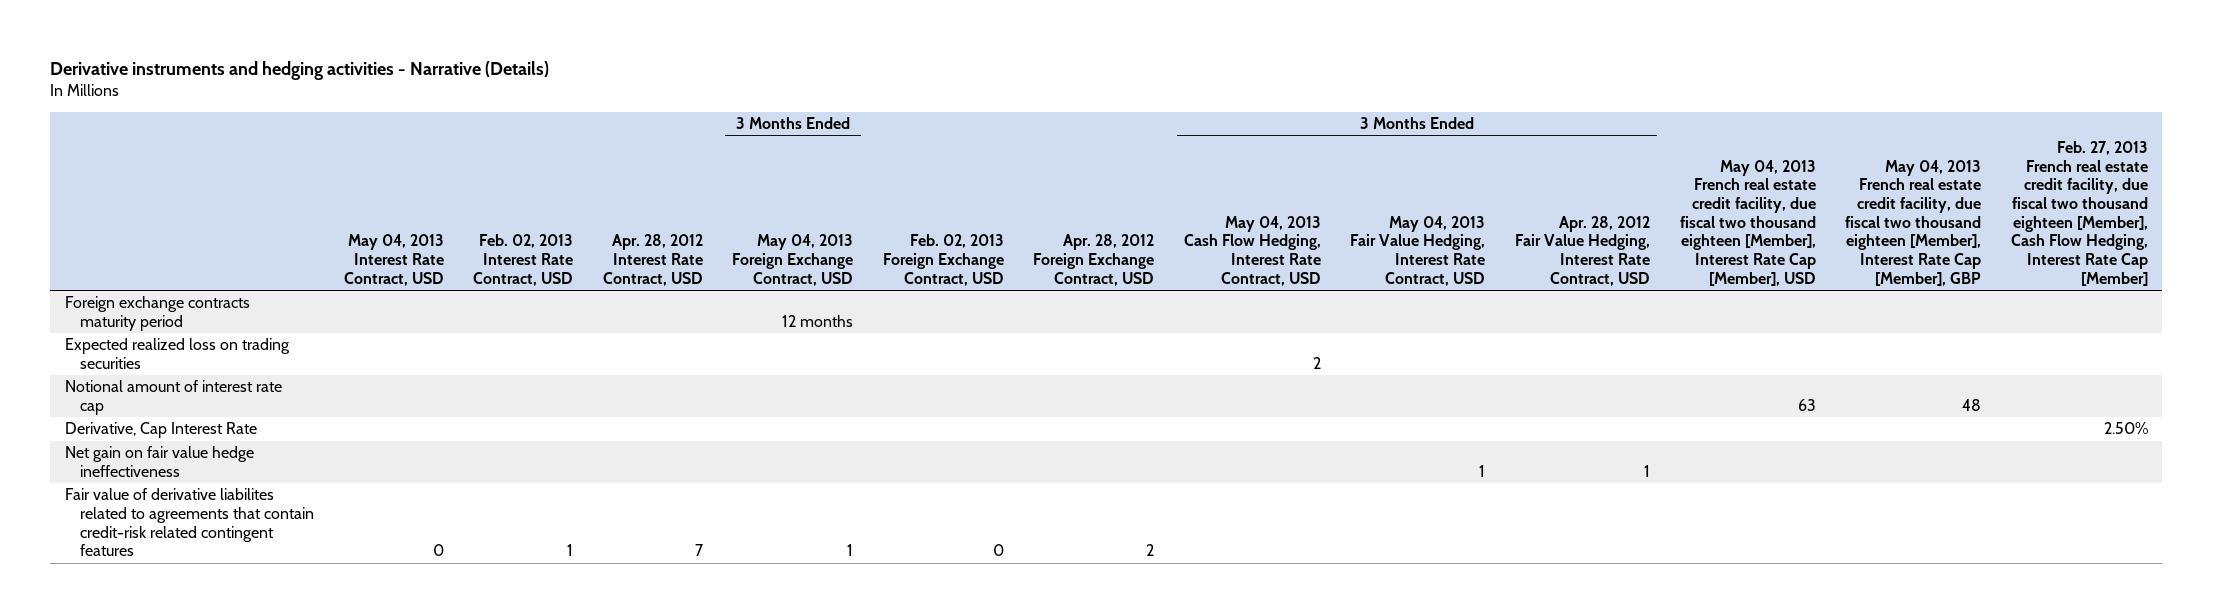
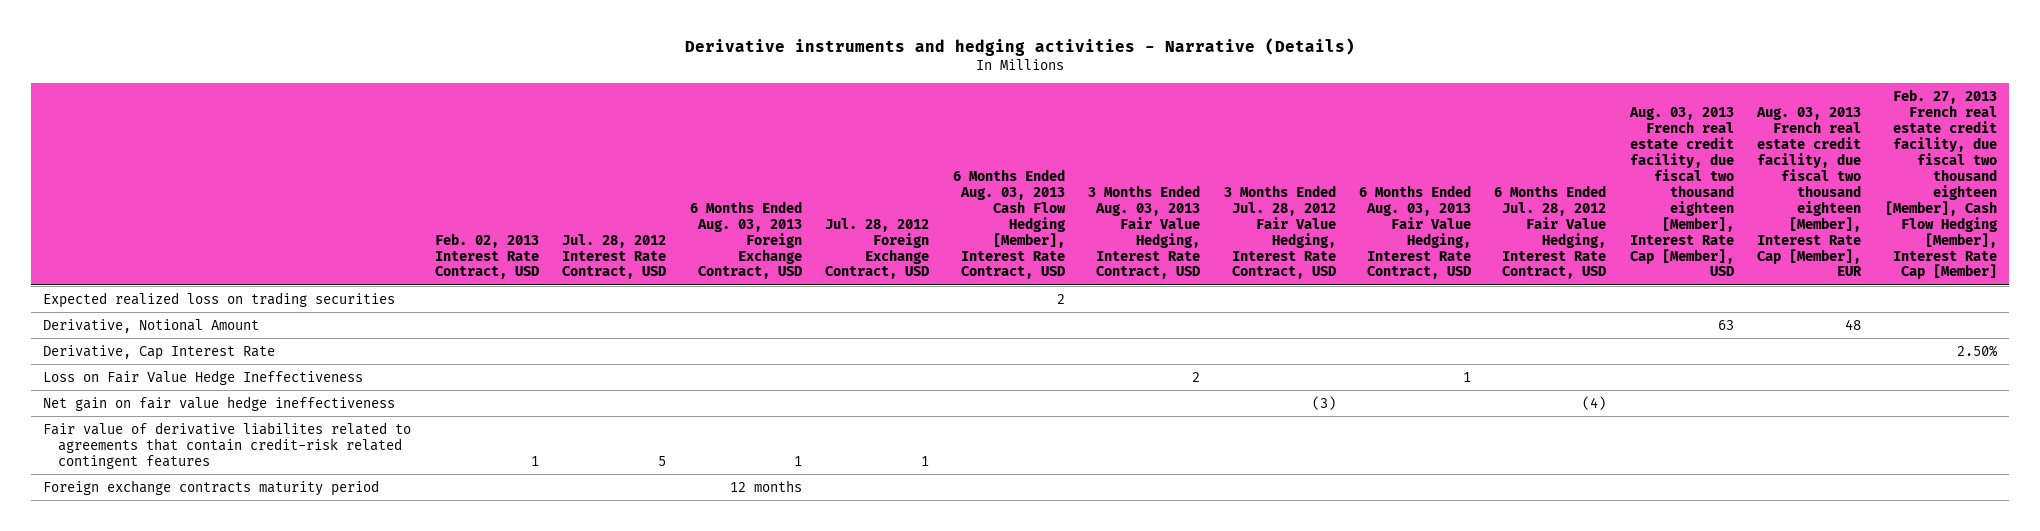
- | May 04, 2013 Interest Rate Contract, USD | Feb. 02, 2013 Interest Rate Contract, USD | Apr. 28, 2012 Interest Rate Contract, USD | 3 Months Ended May 04, 2013 Foreign Exchange Contract, USD | Feb. 02, 2013 Foreign Exchange Contract, USD | Apr. 28, 2012 Foreign Exchange Contract, USD | 3 Months Ended May 04, 2013 Cash Flow Hedging, Interest Rate Contract, USD | 3 Months Ended May 04, 2013 Fair Value Hedging, Interest Rate Contract, USD | 3 Months Ended Apr. 28, 2012 Fair Value Hedging, Interest Rate Contract, USD | May 04, 2013 French real estate credit facility, due fiscal two thousand eighteen [Member], Interest Rate Cap [Member], USD | May 04, 2013 French real estate credit facility, due fiscal two thousand eighteen [Member], Interest Rate Cap [Member], GBP | Feb. 27, 2013 French real estate credit facility, due fiscal two thousand eighteen [Member], Cash Flow Hedging, Interest Rate Cap [Member]
+ | Feb. 02, 2013 Interest Rate Contract, USD | Jul. 28, 2012 Interest Rate Contract, USD | 6 Months Ended Aug. 03, 2013 Foreign Exchange Contract, USD | Jul. 28, 2012 Foreign Exchange Contract, USD | 6 Months Ended Aug. 03, 2013 Cash Flow Hedging [Member], Interest Rate Contract, USD | 3 Months Ended Aug. 03, 2013 Fair Value Hedging, Interest Rate Contract, USD | 3 Months Ended Jul. 28, 2012 Fair Value Hedging, Interest Rate Contract, USD | 6 Months Ended Aug. 03, 2013 Fair Value Hedging, Interest Rate Contract, USD | 6 Months Ended Jul. 28, 2012 Fair Value Hedging, Interest Rate Contract, USD | Aug. 03, 2013 French real estate credit facility, due fiscal two thousand eighteen [Member], Interest Rate Cap [Member], USD | Aug. 03, 2013 French real estate credit facility, due fiscal two thousand eighteen [Member], Interest Rate Cap [Member], EUR | Feb. 27, 2013 French real estate credit facility, due fiscal two thousand eighteen [Member], Cash Flow Hedging [Member], Interest Rate Cap [Member]
- Notional amount of interest rate cap | | | | | | | | | | 63 | 48 |
+ Derivative, Notional Amount | | | | | | | | | | 63 | 48 |
+ Loss on Fair Value Hedge Ineffectiveness | | | | | | 2 | | 1 | | | |
moved down: Foreign exchange contracts maturity period | | | 12 months | | | | | | | | |

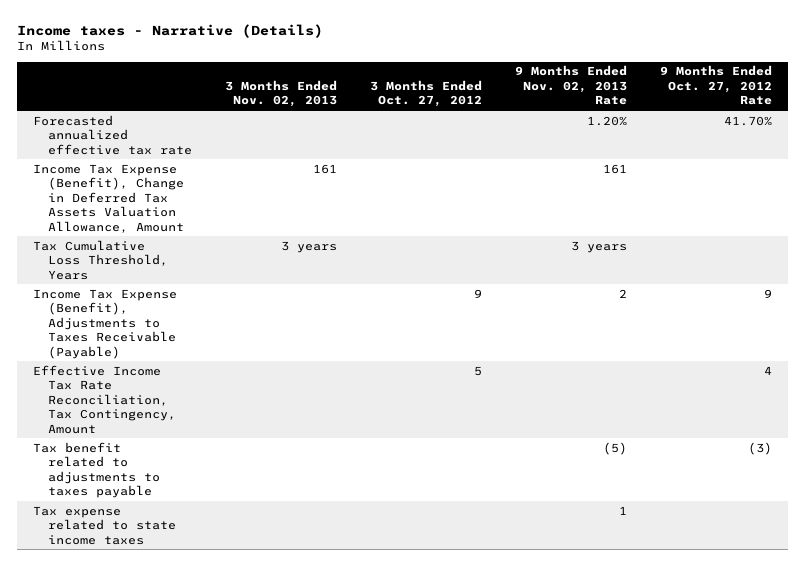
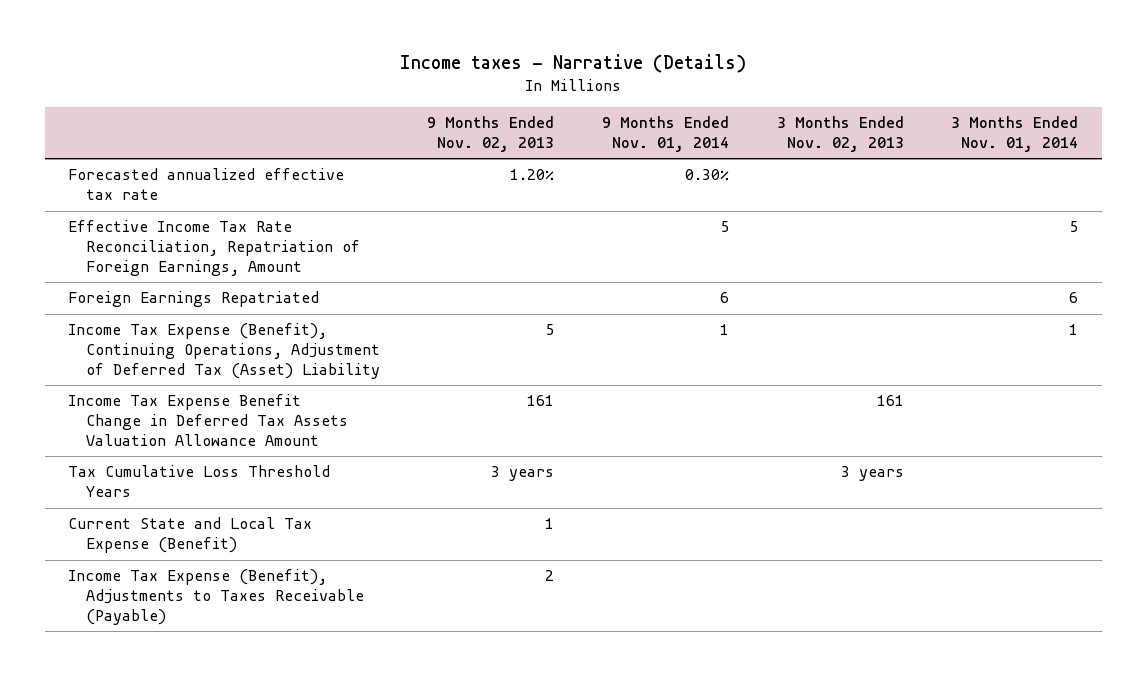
- | 3 Months Ended Nov. 02, 2013 | 3 Months Ended Oct. 27, 2012 | 9 Months Ended Nov. 02, 2013 Rate | 9 Months Ended Oct. 27, 2012 Rate
+ | 9 Months Ended Nov. 02, 2013 | 9 Months Ended Nov. 01, 2014 | 3 Months Ended Nov. 02, 2013 | 3 Months Ended Nov. 01, 2014
- Income Tax Expense (Benefit), Change in Deferred Tax Assets Valuation Allowance, Amount | 161 | | 161 |
- Tax Cumulative Loss Threshold, Years | 3 years | | 3 years |
+ Effective Income Tax Rate Reconciliation, Repatriation of Foreign Earnings, Amount | | 5 | | 5
+ Foreign Earnings Repatriated | | 6 | | 6
+ Income Tax Expense (Benefit), Continuing Operations, Adjustment of Deferred Tax (Asset) Liability | 5 | 1 | | 1
+ Income Tax Expense Benefit Change in Deferred Tax Assets Valuation Allowance Amount | 161 | | 161 |
+ Tax Cumulative Loss Threshold Years | 3 years | | 3 years |
+ Current State and Local Tax Expense (Benefit) | 1 | | |
- Effective Income Tax Rate Reconciliation, Tax Contingency, Amount | | 5 | | 4
- Tax benefit related to adjustments to taxes payable | | | (5) | (3)
- Tax expense related to state income taxes | | | 1 |

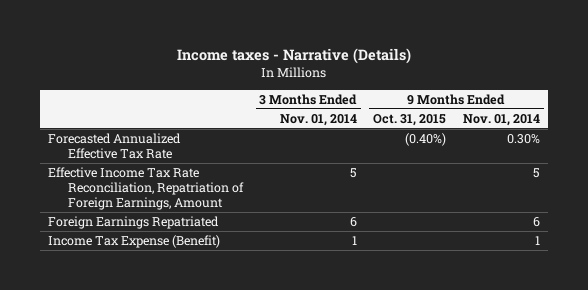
- | 9 Months Ended Nov. 02, 2013 | 9 Months Ended Nov. 01, 2014 | 3 Months Ended Nov. 02, 2013 | 3 Months Ended Nov. 01, 2014
+ | 3 Months Ended Nov. 01, 2014 | 9 Months Ended Oct. 31, 2015 | 9 Months Ended Nov. 01, 2014
- Forecasted annualized effective tax rate | 1.20% | 0.30% | |
+ Forecasted Annualized Effective Tax Rate | | (0.40%) | 0.30%
- Income Tax Expense (Benefit), Continuing Operations, Adjustment of Deferred Tax (Asset) Liability | 5 | 1 | | 1
- Income Tax Expense Benefit Change in Deferred Tax Assets Valuation Allowance Amount | 161 | | 161 |
- Tax Cumulative Loss Threshold Years | 3 years | | 3 years |
- Current State and Local Tax Expense (Benefit) | 1 | | |
- Income Tax Expense (Benefit), Adjustments to Taxes Receivable (Payable) | 2 | | |
+ Income Tax Expense (Benefit) | 1 | | 1

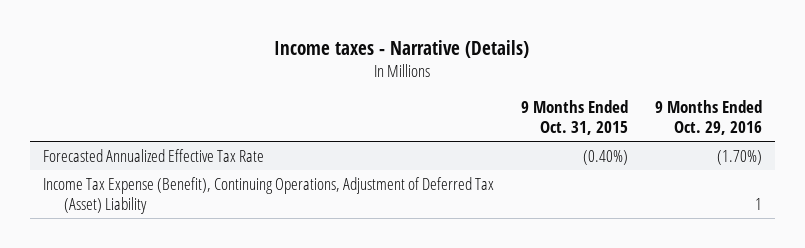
- | 3 Months Ended Nov. 01, 2014 | 9 Months Ended Oct. 31, 2015 | 9 Months Ended Nov. 01, 2014
+ | 9 Months Ended Oct. 31, 2015 | 9 Months Ended Oct. 29, 2016
- Effective Income Tax Rate Reconciliation, Repatriation of Foreign Earnings, Amount | 5 | | 5
- Foreign Earnings Repatriated | 6 | | 6
- Income Tax Expense (Benefit) | 1 | | 1
+ Income Tax Expense (Benefit), Continuing Operations, Adjustment of Deferred Tax (Asset) Liability | | 1

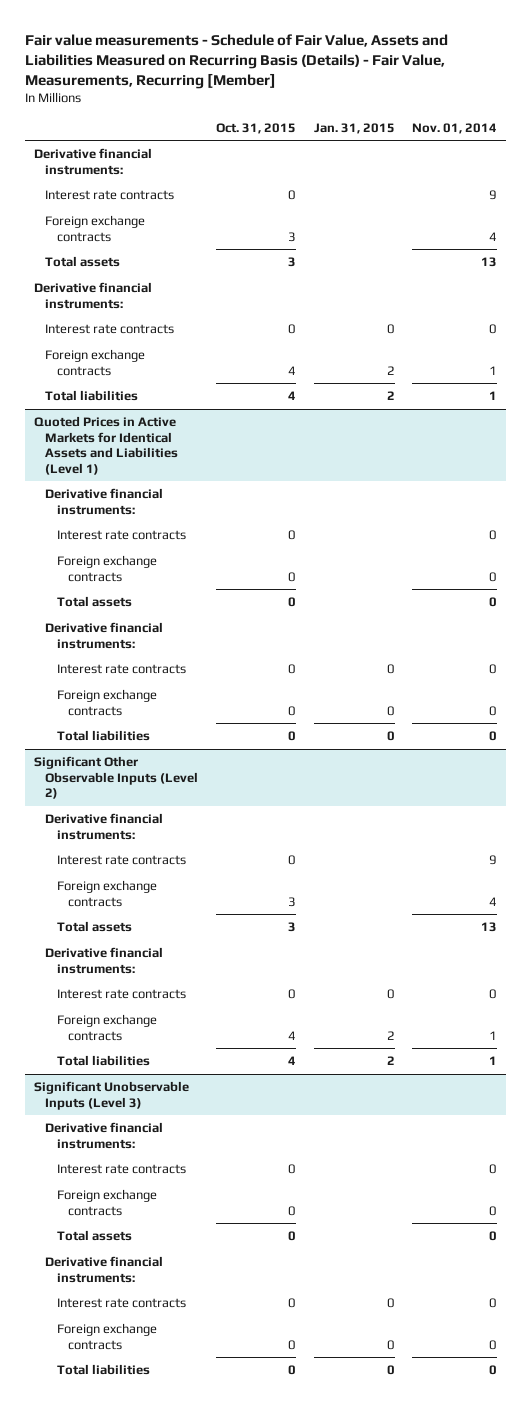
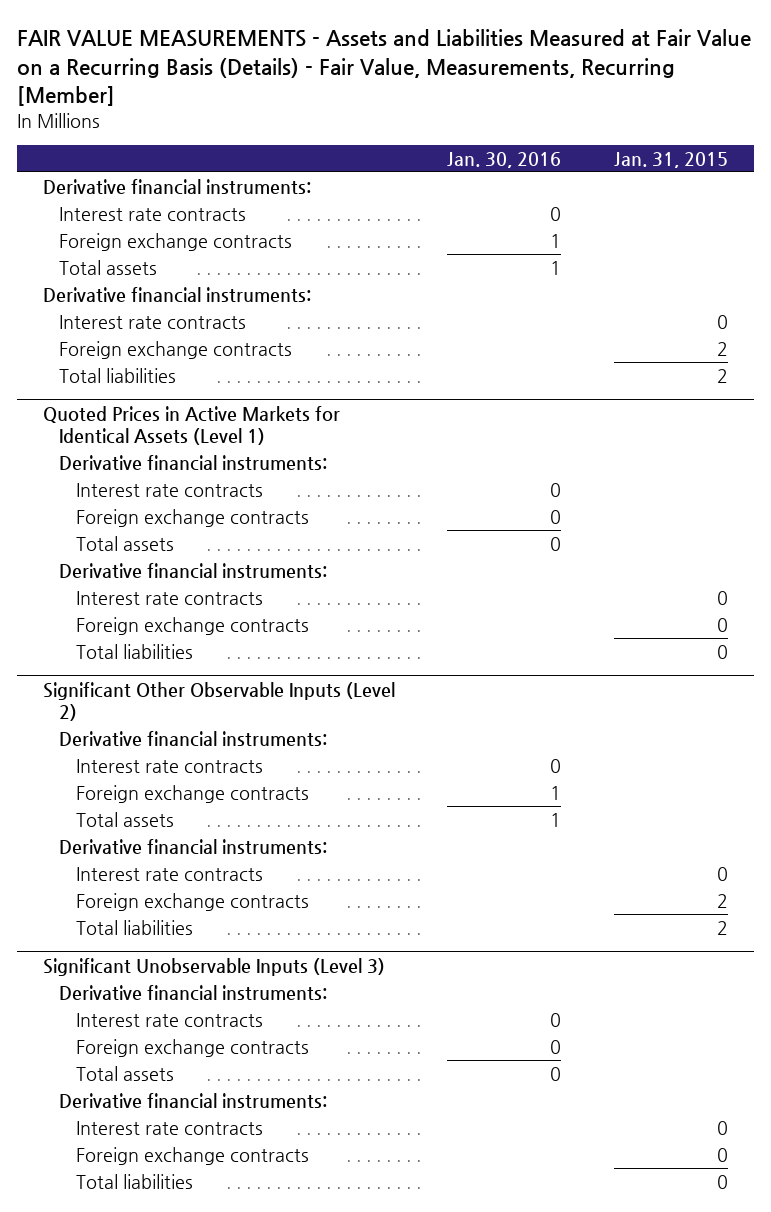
- Fair value measurements - Schedule of Fair Value, Assets and Liabilities Measured on Recurring Basis (Details) - Fair Value, Measurements, Recurring [Member]
+ FAIR VALUE MEASUREMENTS - Assets and Liabilities Measured at Fair Value on a Recurring Basis (Details) - Fair Value, Measurements, Recurring [Member]
- | Oct. 31, 2015 | Jan. 31, 2015 | Nov. 01, 2014
+ | Jan. 30, 2016 | Jan. 31, 2015
- Quoted Prices in Active Markets for Identical Assets and Liabilities (Level 1)
+ Quoted Prices in Active Markets for Identical Assets (Level 1)

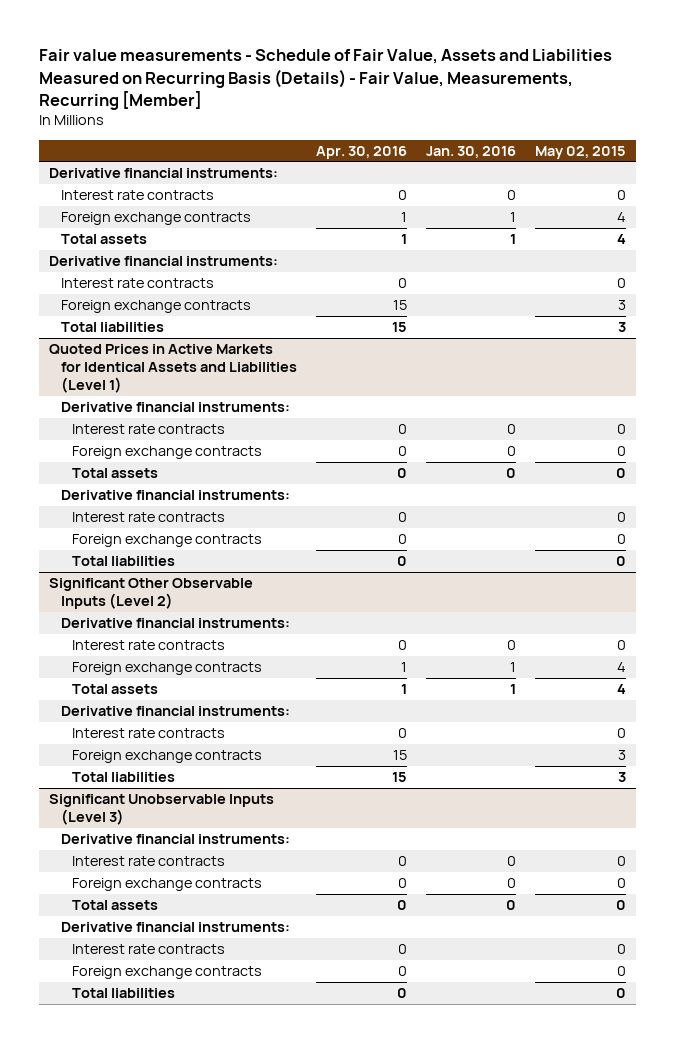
- FAIR VALUE MEASUREMENTS - Assets and Liabilities Measured at Fair Value on a Recurring Basis (Details) - Fair Value, Measurements, Recurring [Member]
+ Fair value measurements - Schedule of Fair Value, Assets and Liabilities Measured on Recurring Basis (Details) - Fair Value, Measurements, Recurring [Member]
- | Jan. 30, 2016 | Jan. 31, 2015
+ | Apr. 30, 2016 | Jan. 30, 2016 | May 02, 2015
- Quoted Prices in Active Markets for Identical Assets (Level 1)
+ Quoted Prices in Active Markets for Identical Assets and Liabilities (Level 1)

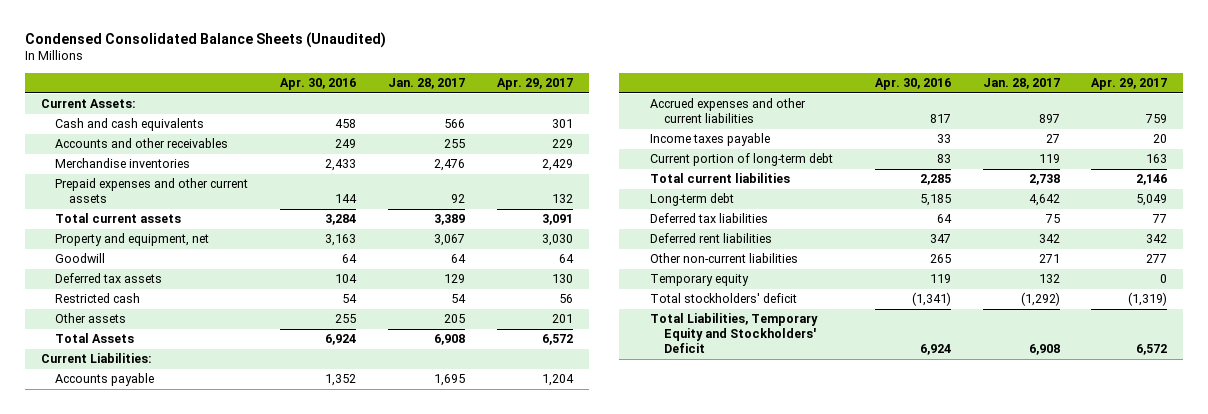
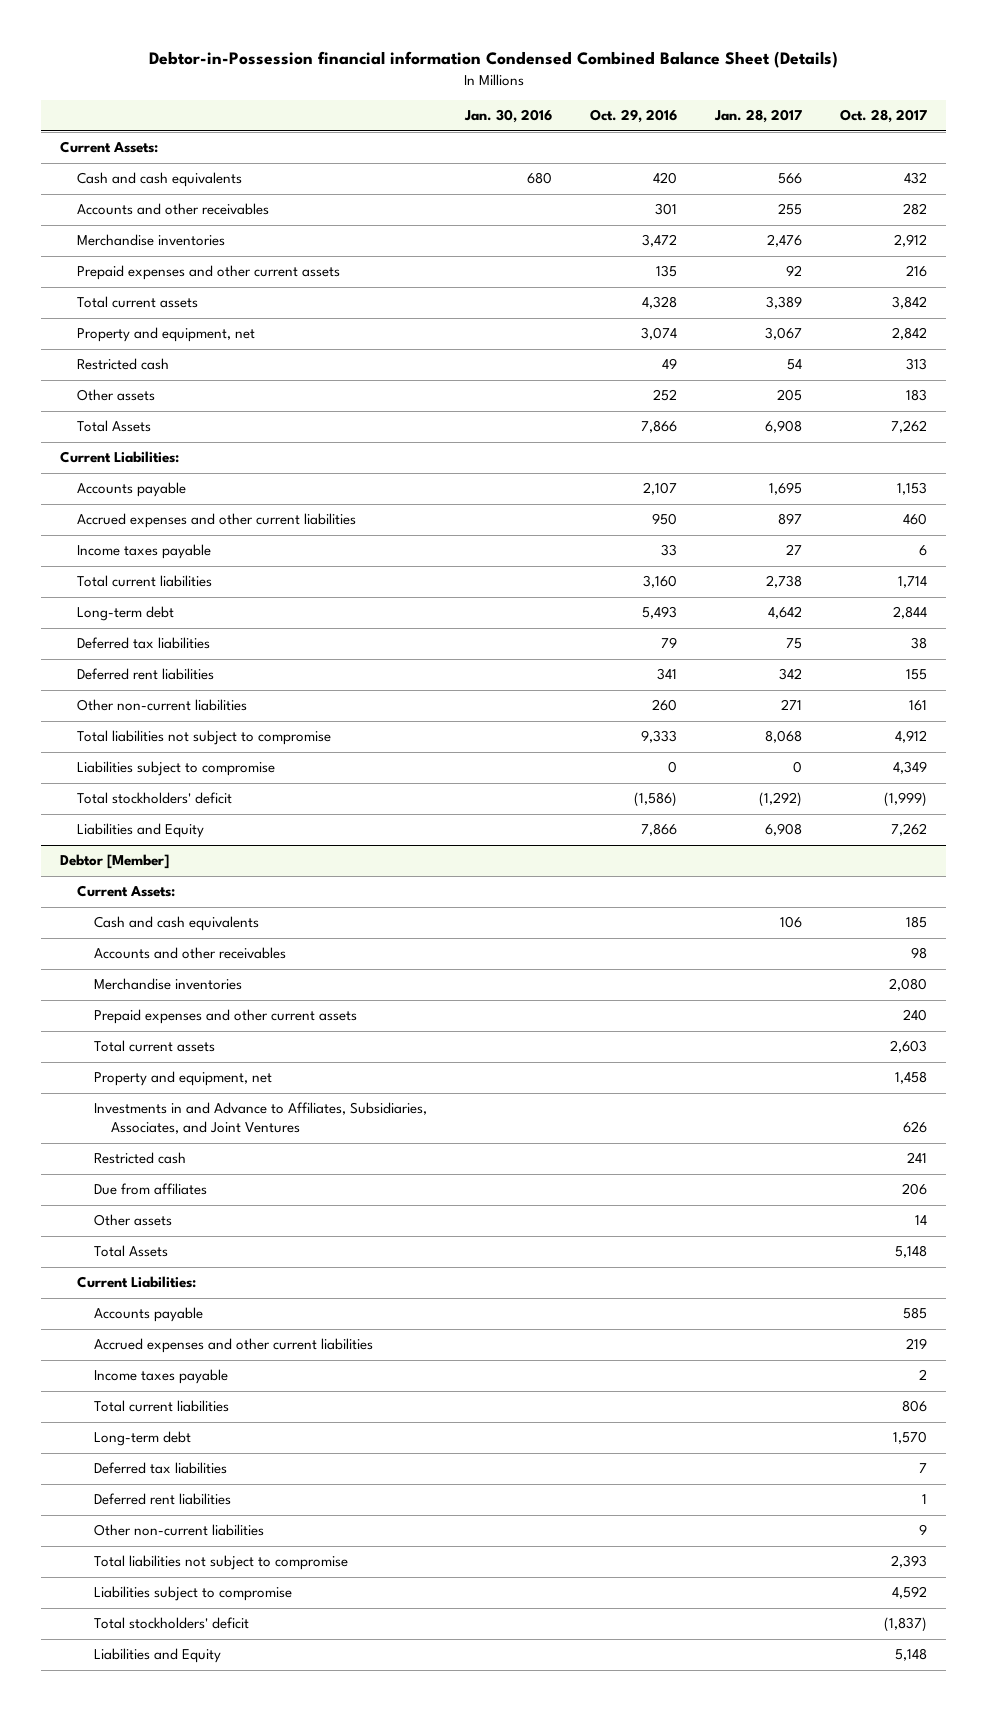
- Condensed Consolidated Balance Sheets (Unaudited)
+ Debtor-in-Possession financial information Condensed Combined Balance Sheet (Details)
- | Apr. 30, 2016 | Jan. 28, 2017 | Apr. 29, 2017
+ | Jan. 30, 2016 | Oct. 29, 2016 | Jan. 28, 2017 | Oct. 28, 2017
- Goodwill | 64 | 64 | 64
- Deferred tax assets | 104 | 129 | 130
- Current portion of long-term debt | 83 | 119 | 163
- Temporary equity | 119 | 132 | 0
+ Total liabilities not subject to compromise | | 9,333 | 8,068 | 4,912
+ Liabilities subject to compromise | | 0 | 0 | 4,349
- Total Liabilities, Temporary Equity and Stockholders' Deficit | 6,924 | 6,908 | 6,572
+ Liabilities and Equity | | 7,866 | 6,908 | 7,262
+ Debtor [Member]
+ Current Assets:
+ Cash and cash equivalents | | | 106 | 185
+ Accounts and other receivables | | | | 98
+ Merchandise inventories | | | | 2,080
+ Prepaid expenses and other current assets | | | | 240
+ Total current assets | | | | 2,603
+ Property and equipment, net | | | | 1,458
+ Investments in and Advance to Affiliates, Subsidiaries, Associates, and Joint Ventures | | | | 626
+ Restricted cash | | | | 241
+ Due from affiliates | | | | 206
+ Other assets | | | | 14
+ Total Assets | | | | 5,148
+ Current Liabilities:
+ Accounts payable | | | | 585
+ Accrued expenses and other current liabilities | | | | 219
+ Income taxes payable | | | | 2
+ Total current liabilities | | | | 806
+ Long-term debt | | | | 1,570
+ Deferred tax liabilities | | | | 7
+ Deferred rent liabilities | | | | 1
+ Other non-current liabilities | | | | 9
+ Total liabilities not subject to compromise | | | | 2,393
+ Liabilities subject to compromise | | | | 4,592
+ Total stockholders' deficit | | | | (1,837)
+ Liabilities and Equity | | | | 5,148

